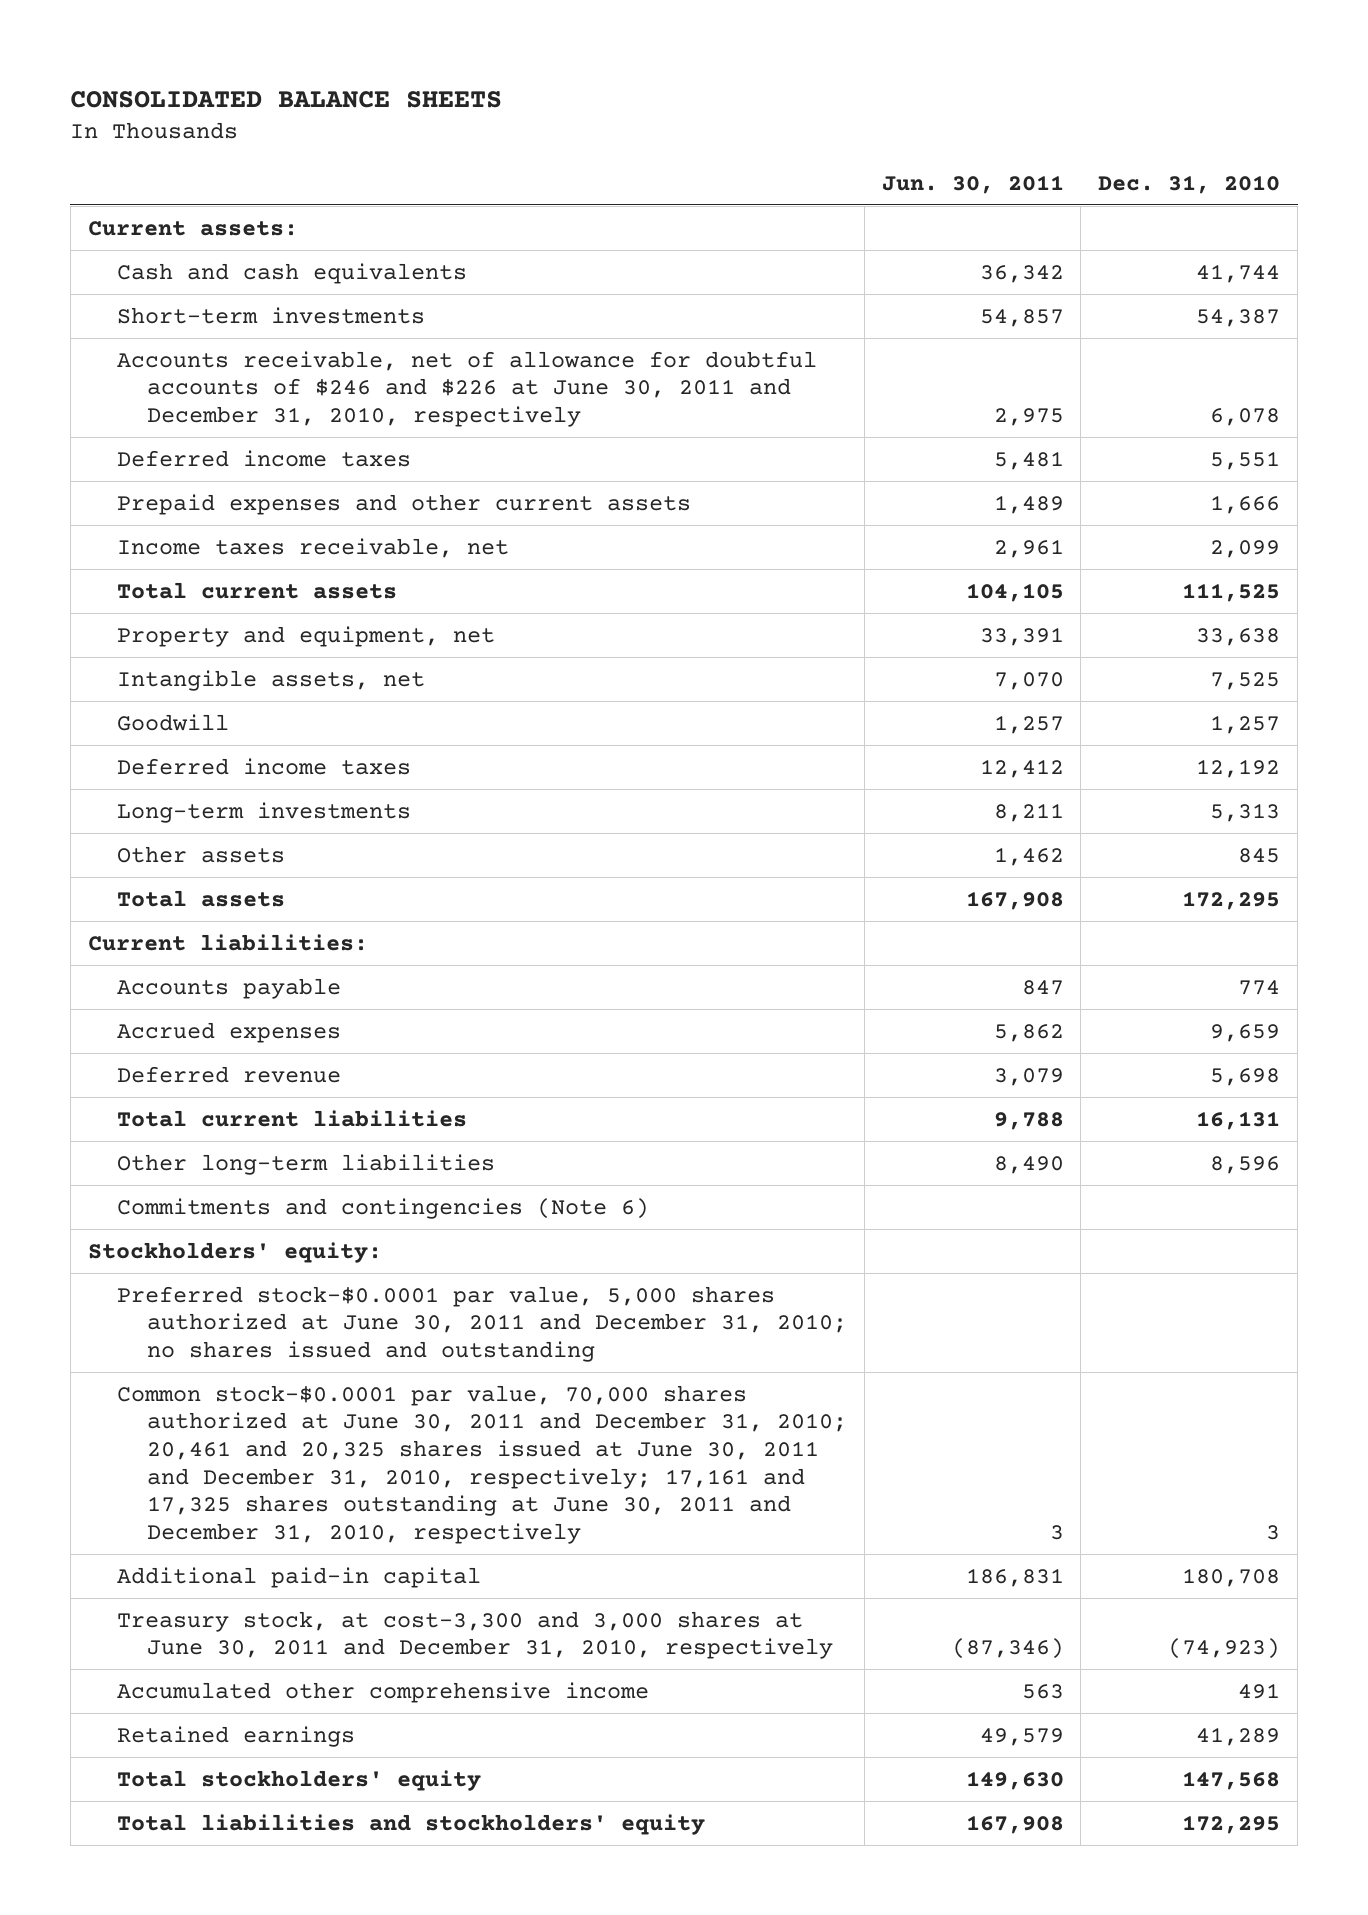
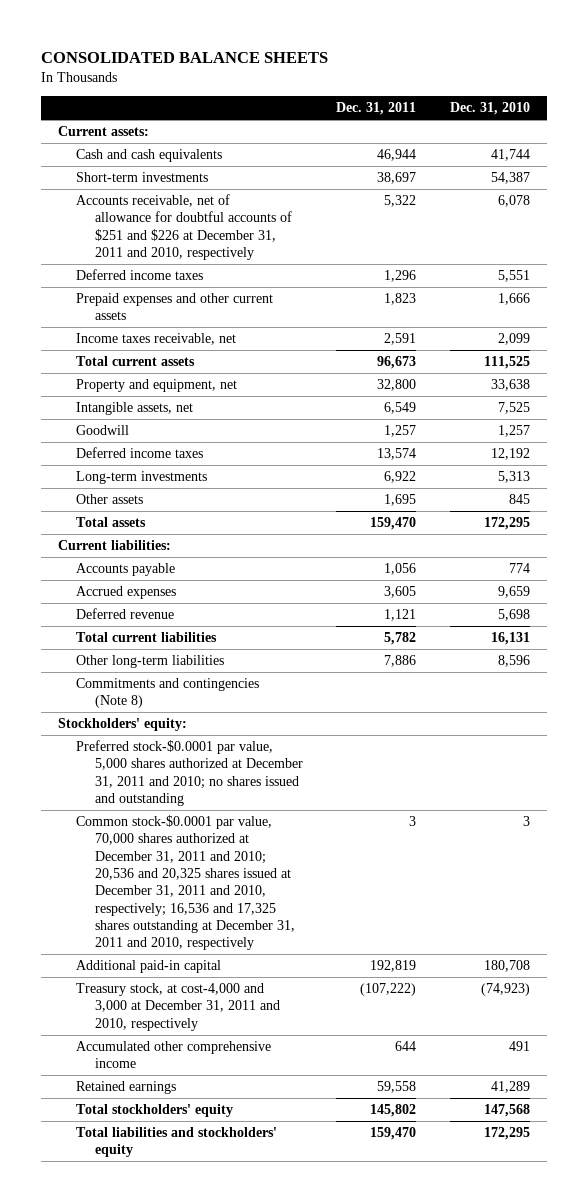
- | Jun. 30, 2011 | Dec. 31, 2010
+ | Dec. 31, 2011 | Dec. 31, 2010
- Accounts receivable, net of allowance for doubtful accounts of $246 and $226 at June 30, 2011 and December 31, 2010, respectively | 2,975 | 6,078
+ Accounts receivable, net of allowance for doubtful accounts of $251 and $226 at December 31, 2011 and 2010, respectively | 5,322 | 6,078
- Commitments and contingencies (Note 6)
+ Commitments and contingencies (Note 8)
- Preferred stock-$0.0001 par value, 5,000 shares authorized at June 30, 2011 and December 31, 2010; no shares issued and outstanding
- Common stock-$0.0001 par value, 70,000 shares authorized at June 30, 2011 and December 31, 2010; 20,461 and 20,325 shares issued at June 30, 2011 and December 31, 2010, respectively; 17,161 and 17,325 shares outstanding at June 30, 2011 and December 31, 2010, respectively | 3 | 3
+ Preferred stock-$0.0001 par value, 5,000 shares authorized at December 31, 2011 and 2010; no shares issued and outstanding
+ Common stock-$0.0001 par value, 70,000 shares authorized at December 31, 2011 and 2010; 20,536 and 20,325 shares issued at December 31, 2011 and 2010, respectively; 16,536 and 17,325 shares outstanding at December 31, 2011 and 2010, respectively | 3 | 3
- Treasury stock, at cost-3,300 and 3,000 shares at June 30, 2011 and December 31, 2010, respectively | (87,346) | (74,923)
+ Treasury stock, at cost-4,000 and 3,000 at December 31, 2011 and 2010, respectively | (107,222) | (74,923)

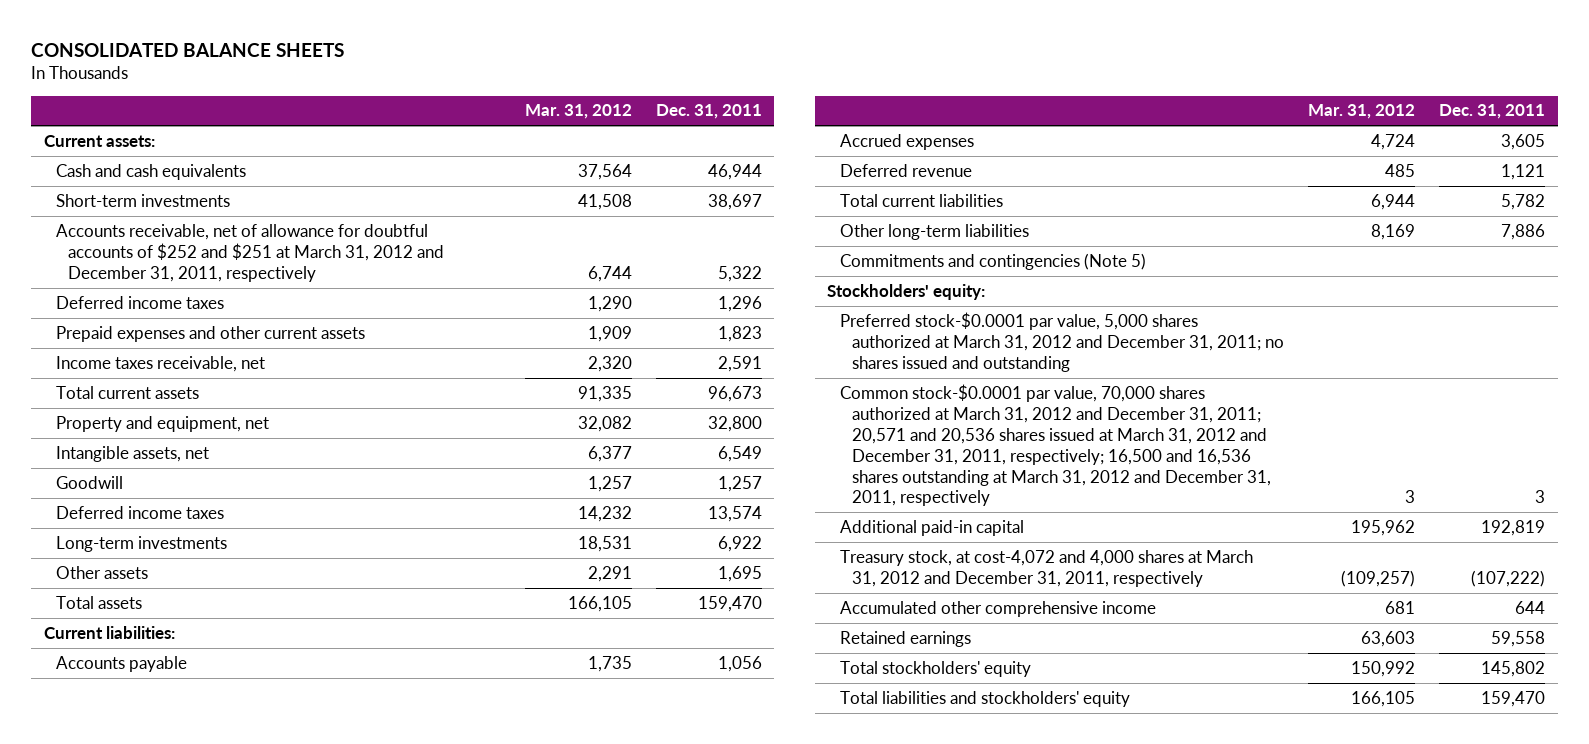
- | Dec. 31, 2011 | Dec. 31, 2010
+ | Mar. 31, 2012 | Dec. 31, 2011
- Accounts receivable, net of allowance for doubtful accounts of $251 and $226 at December 31, 2011 and 2010, respectively | 5,322 | 6,078
+ Accounts receivable, net of allowance for doubtful accounts of $252 and $251 at March 31, 2012 and December 31, 2011, respectively | 6,744 | 5,322
- Commitments and contingencies (Note 8)
+ Commitments and contingencies (Note 5)
- Preferred stock-$0.0001 par value, 5,000 shares authorized at December 31, 2011 and 2010; no shares issued and outstanding
- Common stock-$0.0001 par value, 70,000 shares authorized at December 31, 2011 and 2010; 20,536 and 20,325 shares issued at December 31, 2011 and 2010, respectively; 16,536 and 17,325 shares outstanding at December 31, 2011 and 2010, respectively | 3 | 3
+ Preferred stock-$0.0001 par value, 5,000 shares authorized at March 31, 2012 and December 31, 2011; no shares issued and outstanding
+ Common stock-$0.0001 par value, 70,000 shares authorized at March 31, 2012 and December 31, 2011; 20,571 and 20,536 shares issued at March 31, 2012 and December 31, 2011, respectively; 16,500 and 16,536 shares outstanding at March 31, 2012 and December 31, 2011, respectively | 3 | 3
- Treasury stock, at cost-4,000 and 3,000 at December 31, 2011 and 2010, respectively | (107,222) | (74,923)
+ Treasury stock, at cost-4,072 and 4,000 shares at March 31, 2012 and December 31, 2011, respectively | (109,257) | (107,222)

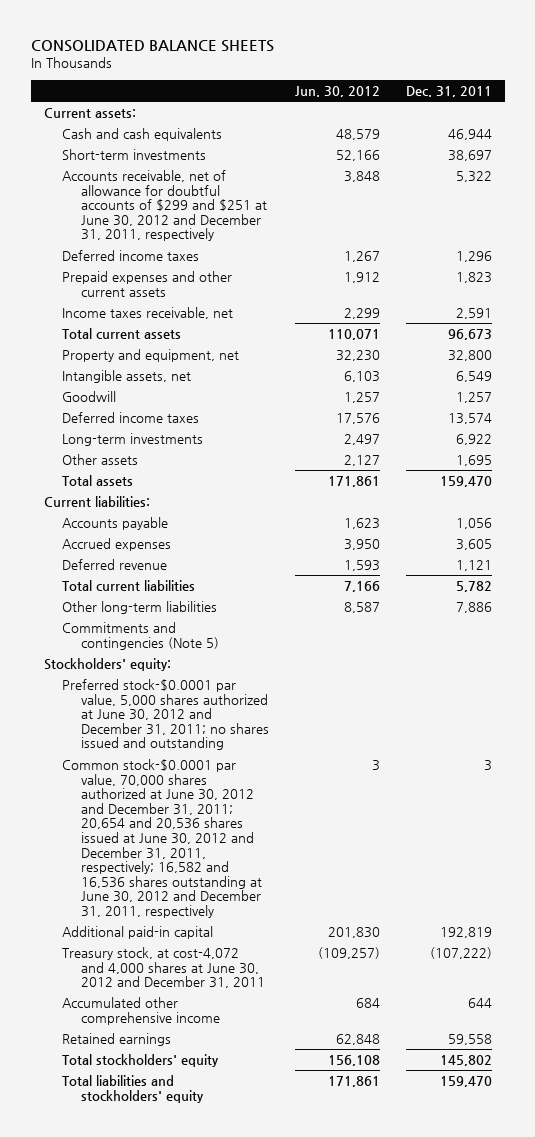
- | Mar. 31, 2012 | Dec. 31, 2011
+ | Jun. 30, 2012 | Dec. 31, 2011
- Accounts receivable, net of allowance for doubtful accounts of $252 and $251 at March 31, 2012 and December 31, 2011, respectively | 6,744 | 5,322
+ Accounts receivable, net of allowance for doubtful accounts of $299 and $251 at June 30, 2012 and December 31, 2011, respectively | 3,848 | 5,322
- Preferred stock-$0.0001 par value, 5,000 shares authorized at March 31, 2012 and December 31, 2011; no shares issued and outstanding
- Common stock-$0.0001 par value, 70,000 shares authorized at March 31, 2012 and December 31, 2011; 20,571 and 20,536 shares issued at March 31, 2012 and December 31, 2011, respectively; 16,500 and 16,536 shares outstanding at March 31, 2012 and December 31, 2011, respectively | 3 | 3
+ Preferred stock-$0.0001 par value, 5,000 shares authorized at June 30, 2012 and December 31, 2011; no shares issued and outstanding
+ Common stock-$0.0001 par value, 70,000 shares authorized at June 30, 2012 and December 31, 2011; 20,654 and 20,536 shares issued at June 30, 2012 and December 31, 2011, respectively; 16,582 and 16,536 shares outstanding at June 30, 2012 and December 31, 2011, respectively | 3 | 3
- Treasury stock, at cost-4,072 and 4,000 shares at March 31, 2012 and December 31, 2011, respectively | (109,257) | (107,222)
+ Treasury stock, at cost-4,072 and 4,000 shares at June 30, 2012 and December 31, 2011 | (109,257) | (107,222)

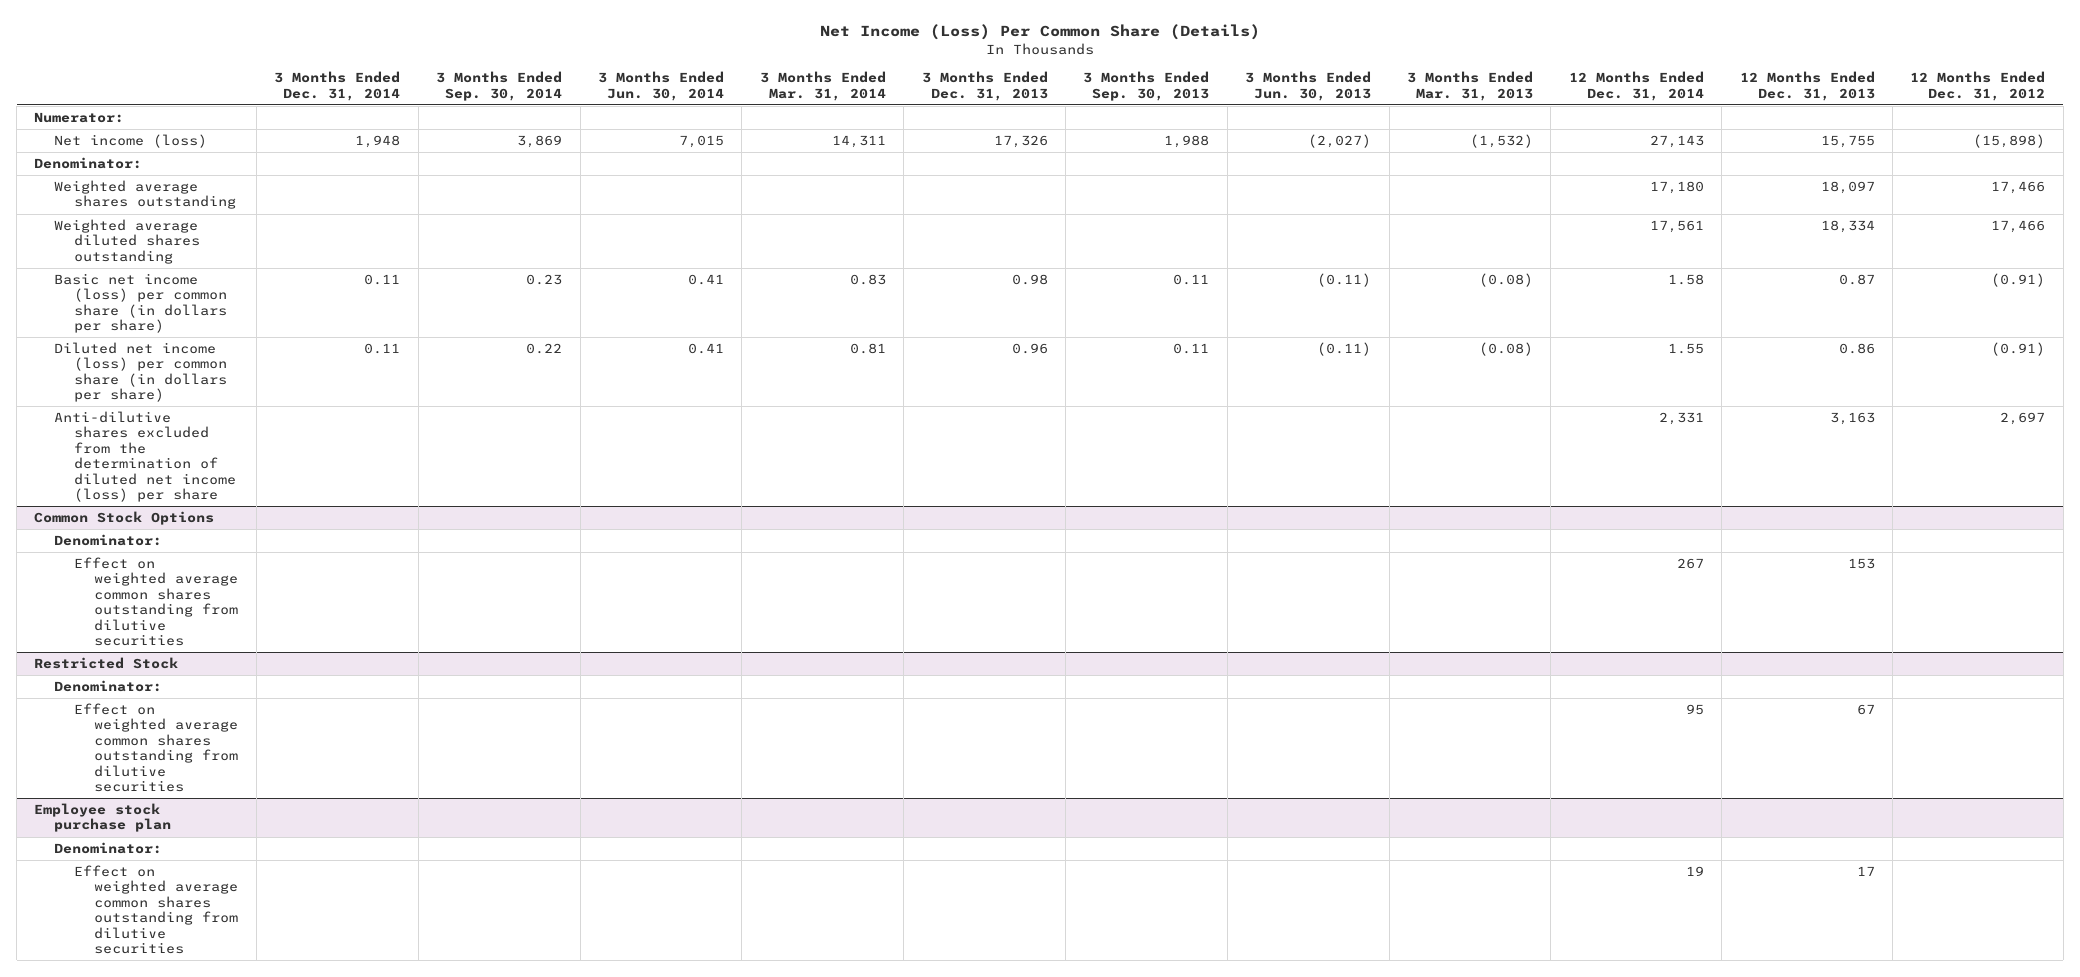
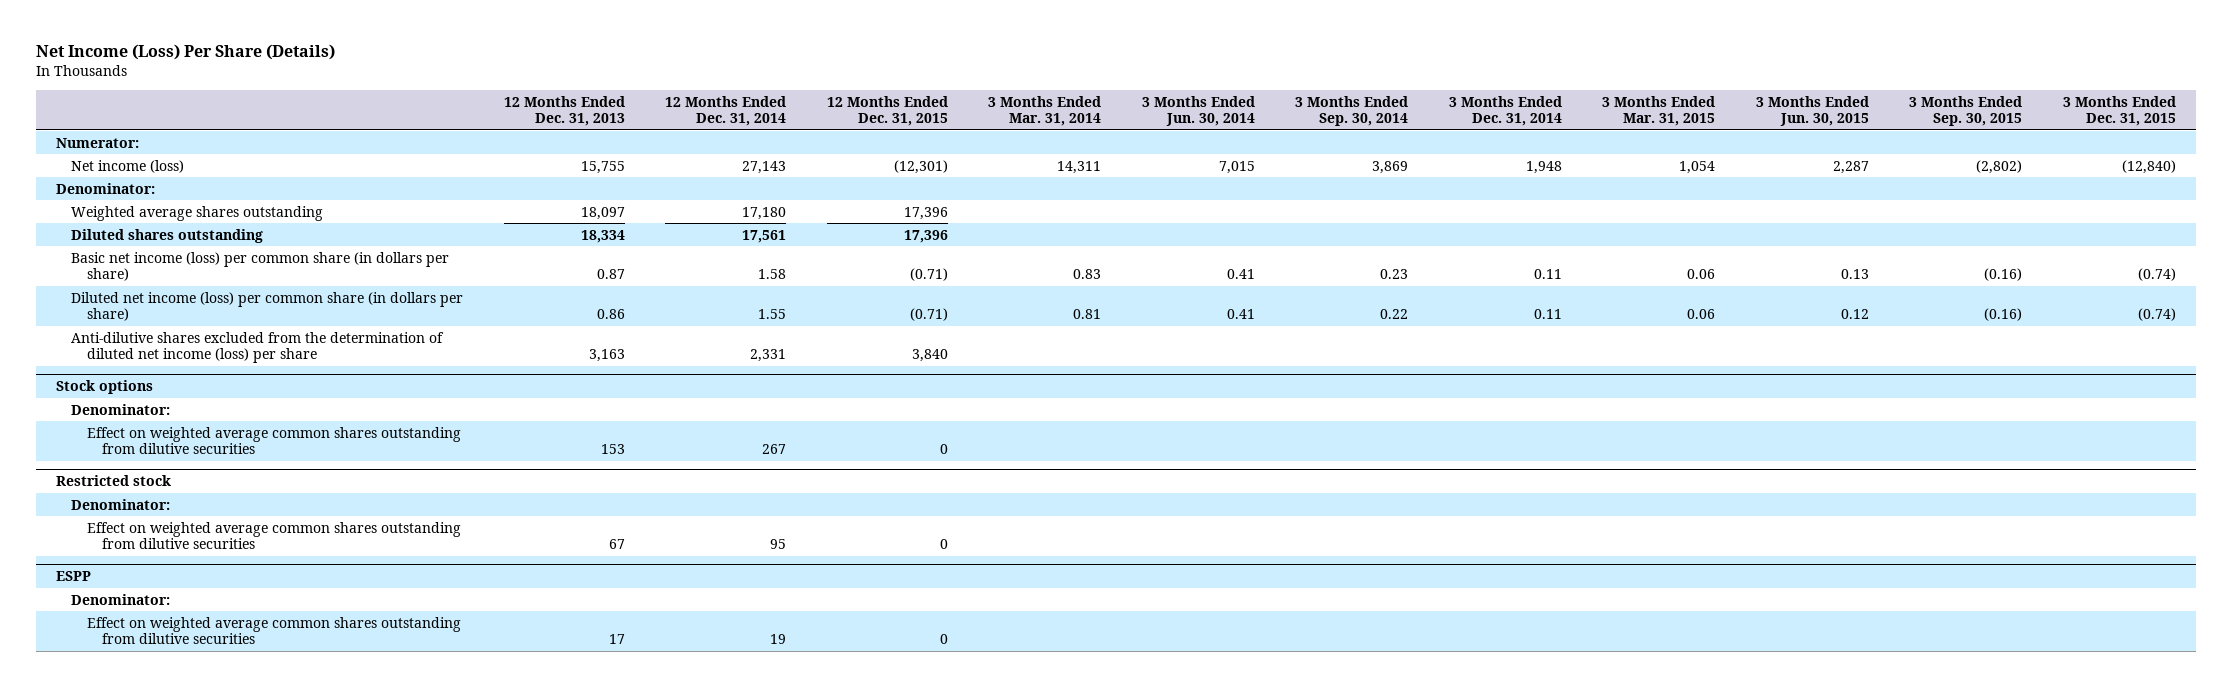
- Net Income (Loss) Per Common Share (Details)
+ Net Income (Loss) Per Share (Details)
- | 3 Months Ended Dec. 31, 2014 | 3 Months Ended Sep. 30, 2014 | 3 Months Ended Jun. 30, 2014 | 3 Months Ended Mar. 31, 2014 | 3 Months Ended Dec. 31, 2013 | 3 Months Ended Sep. 30, 2013 | 3 Months Ended Jun. 30, 2013 | 3 Months Ended Mar. 31, 2013 | 12 Months Ended Dec. 31, 2014 | 12 Months Ended Dec. 31, 2013 | 12 Months Ended Dec. 31, 2012
+ | 12 Months Ended Dec. 31, 2013 | 12 Months Ended Dec. 31, 2014 | 12 Months Ended Dec. 31, 2015 | 3 Months Ended Mar. 31, 2014 | 3 Months Ended Jun. 30, 2014 | 3 Months Ended Sep. 30, 2014 | 3 Months Ended Dec. 31, 2014 | 3 Months Ended Mar. 31, 2015 | 3 Months Ended Jun. 30, 2015 | 3 Months Ended Sep. 30, 2015 | 3 Months Ended Dec. 31, 2015
- Weighted average diluted shares outstanding | | | | | | | | | 17,561 | 18,334 | 17,466
+ Diluted shares outstanding | 18,334 | 17,561 | 17,396 | | | | | | | |
- Common Stock Options
+ Stock options
- Restricted Stock
+ Restricted stock
- Employee stock purchase plan
+ ESPP

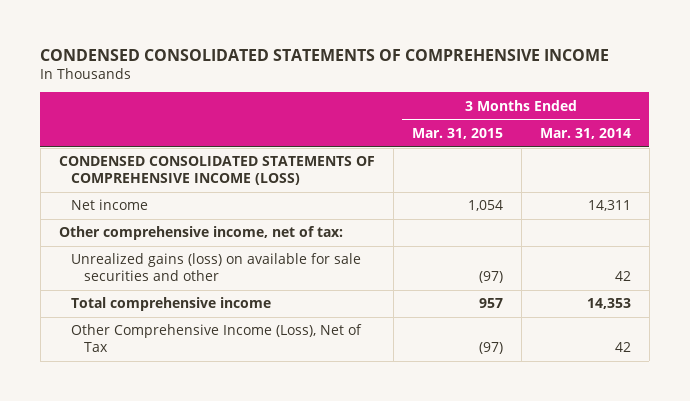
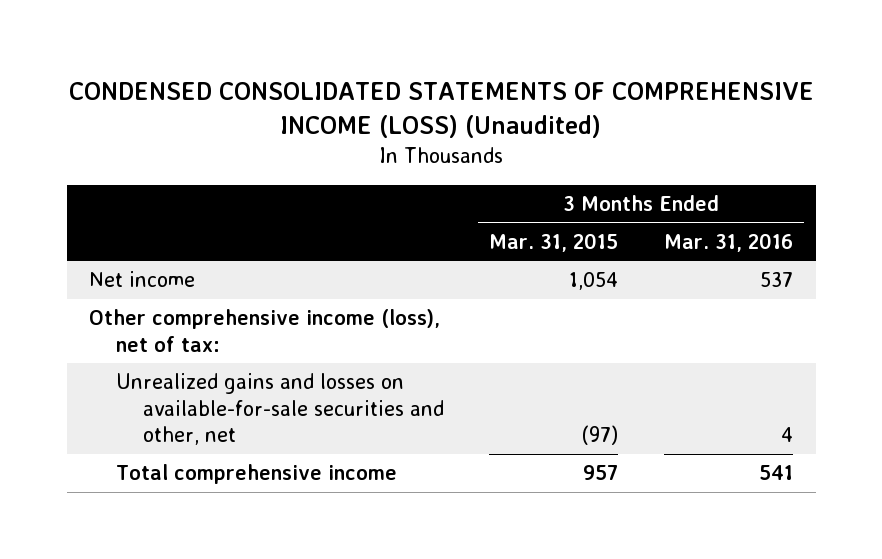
- CONDENSED CONSOLIDATED STATEMENTS OF COMPREHENSIVE INCOME
+ CONDENSED CONSOLIDATED STATEMENTS OF COMPREHENSIVE INCOME (LOSS) (Unaudited)
- | 3 Months Ended Mar. 31, 2015 | 3 Months Ended Mar. 31, 2014
+ | 3 Months Ended Mar. 31, 2015 | 3 Months Ended Mar. 31, 2016
- CONDENSED CONSOLIDATED STATEMENTS OF COMPREHENSIVE INCOME (LOSS)
- Other comprehensive income, net of tax:
- Unrealized gains (loss) on available for sale securities and other | (97) | 42
+ Other comprehensive income (loss), net of tax:
+ Unrealized gains and losses on available-for-sale securities and other, net | (97) | 4
- Other Comprehensive Income (Loss), Net of Tax | (97) | 42

